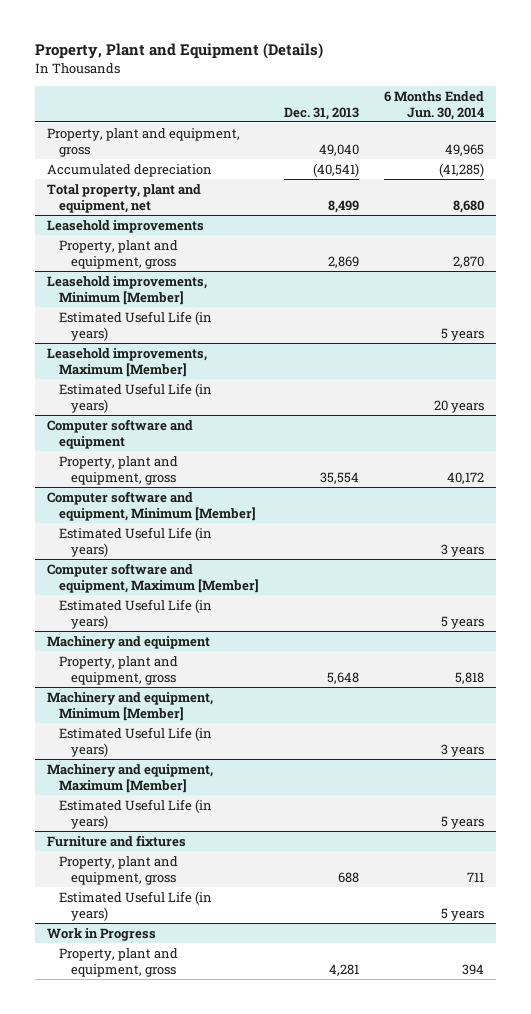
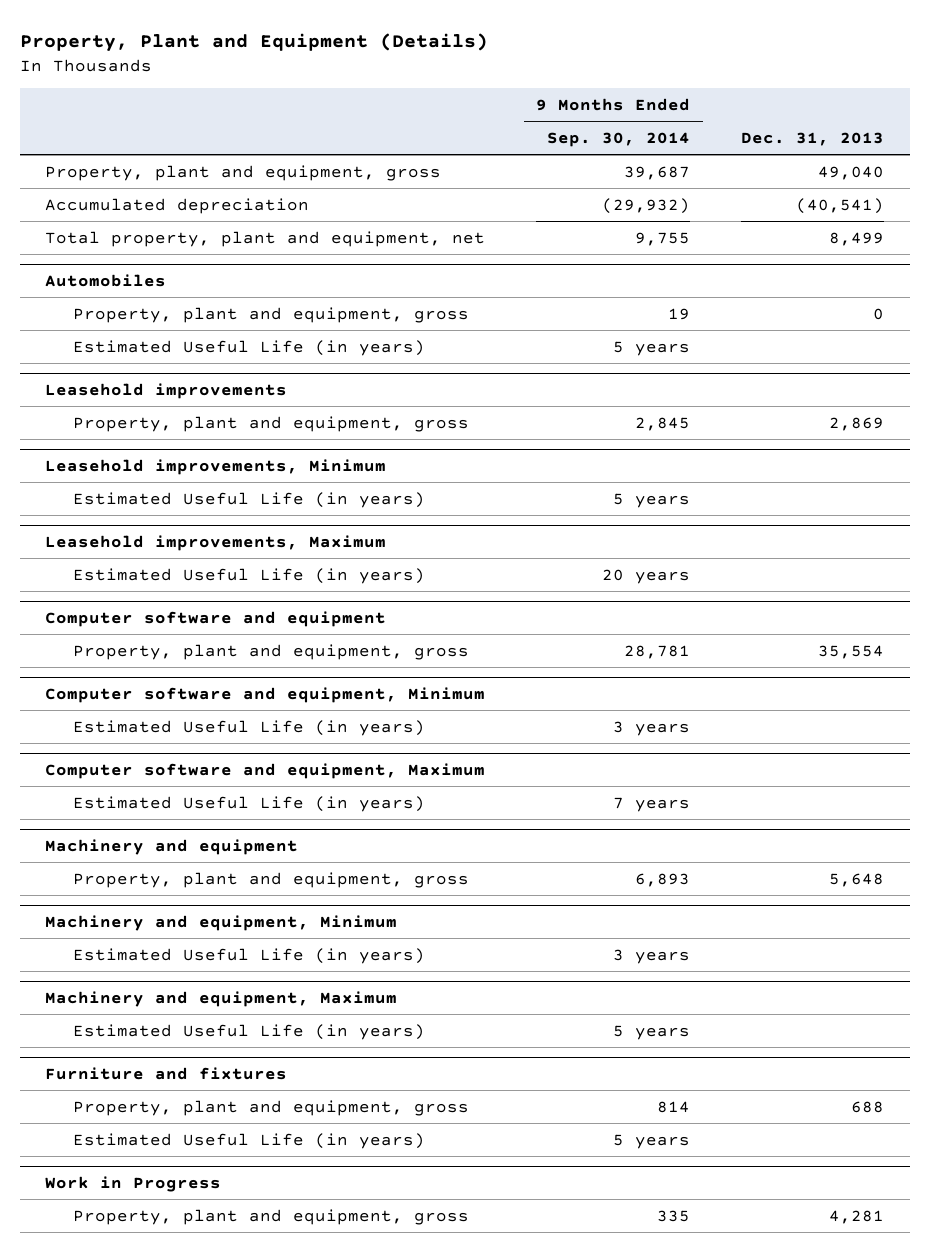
- | Dec. 31, 2013 | 6 Months Ended Jun. 30, 2014
+ | 9 Months Ended Sep. 30, 2014 | Dec. 31, 2013
+ Automobiles
+ Property, plant and equipment, gross | 19 | 0
+ Estimated Useful Life (in years) | 5 years |
- Leasehold improvements, Minimum [Member]
+ Leasehold improvements, Minimum
- Leasehold improvements, Maximum [Member]
+ Leasehold improvements, Maximum
- Computer software and equipment, Minimum [Member]
+ Computer software and equipment, Minimum
- Computer software and equipment, Maximum [Member]
+ Computer software and equipment, Maximum
- Machinery and equipment, Minimum [Member]
+ Machinery and equipment, Minimum
- Machinery and equipment, Maximum [Member]
+ Machinery and equipment, Maximum

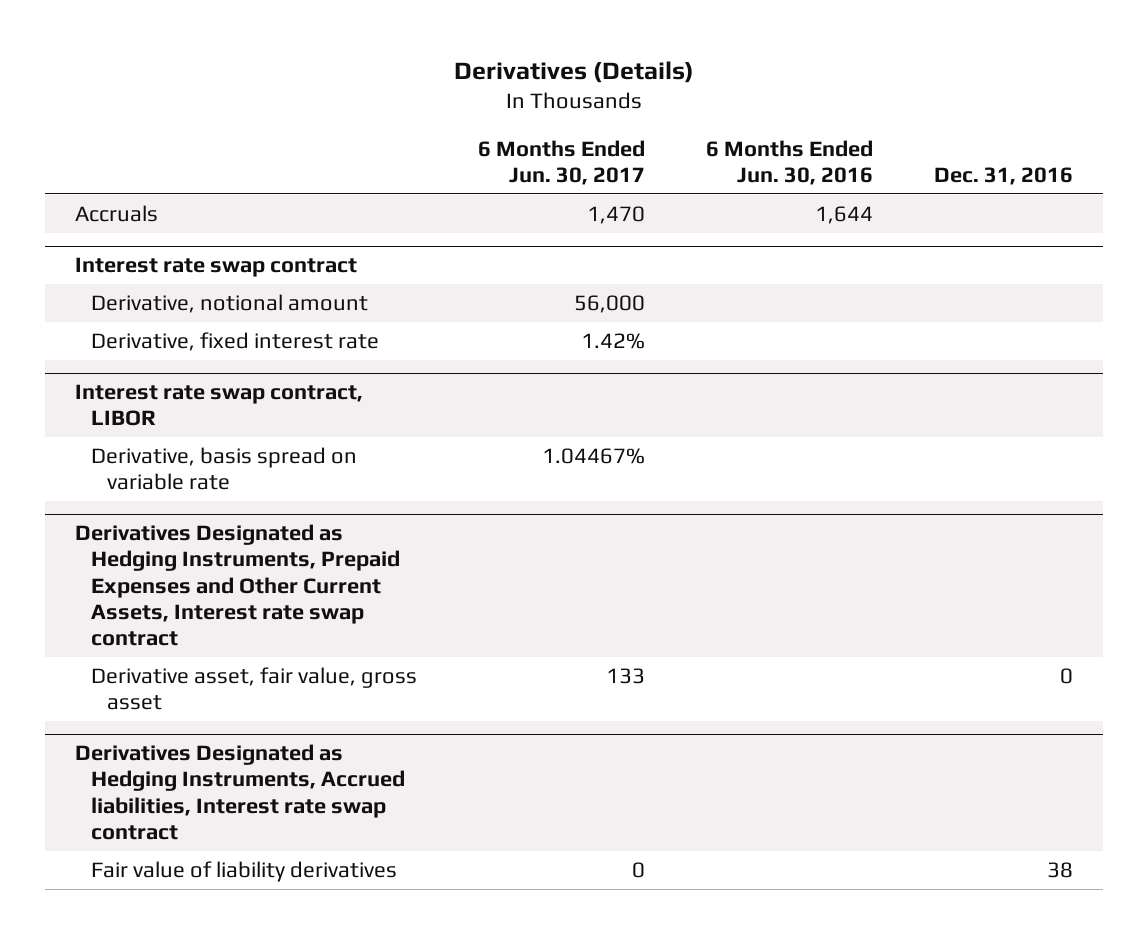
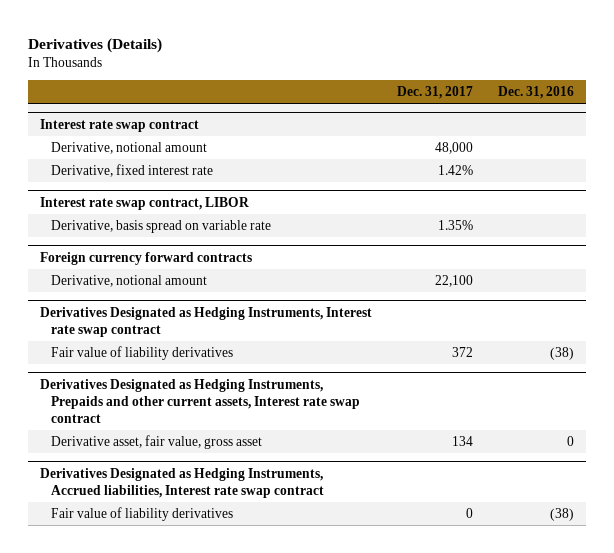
- | 6 Months Ended Jun. 30, 2017 | 6 Months Ended Jun. 30, 2016 | Dec. 31, 2016
+ | Dec. 31, 2017 | Dec. 31, 2016
- Accruals | 1,470 | 1,644 |
- Derivatives Designated as Hedging Instruments, Prepaid Expenses and Other Current Assets, Interest rate swap contract
+ Foreign currency forward contracts
+ Derivative, notional amount | 22,100 |
+ Derivatives Designated as Hedging Instruments, Interest rate swap contract
+ Fair value of liability derivatives | 372 | (38)
+ Derivatives Designated as Hedging Instruments, Prepaids and other current assets, Interest rate swap contract
@ Derivatives Designated as Hedging Instruments, Accrued liabilities, Interest rate swap contract
- Fair value of liability derivatives | 0 | | 38
+ Fair value of liability derivatives | 0 | (38)

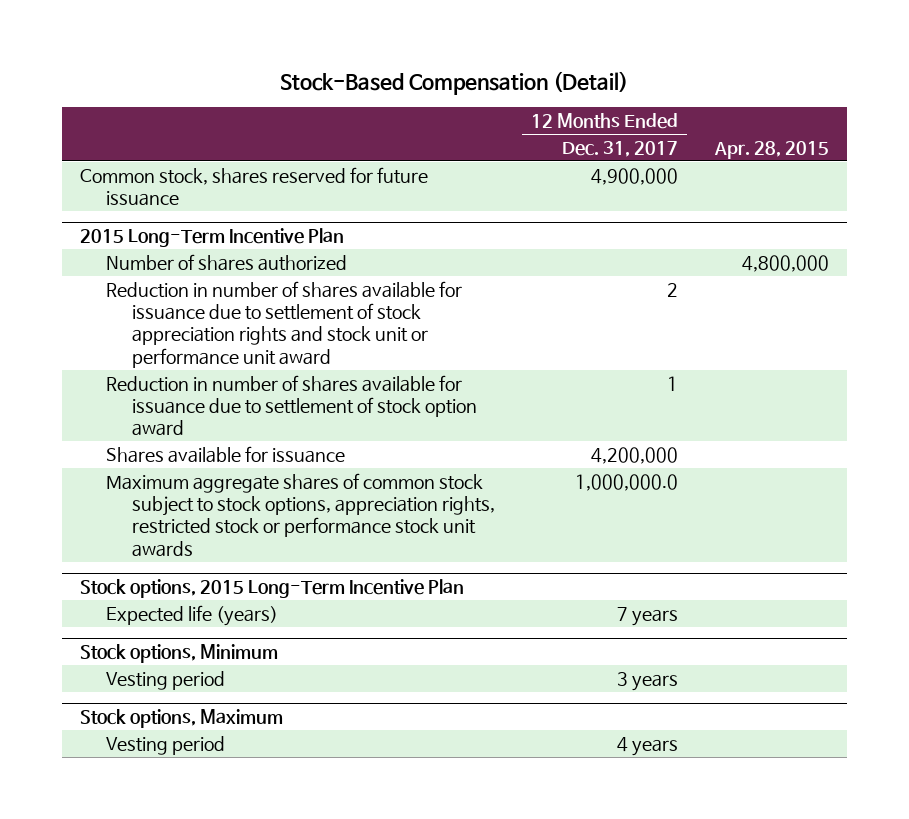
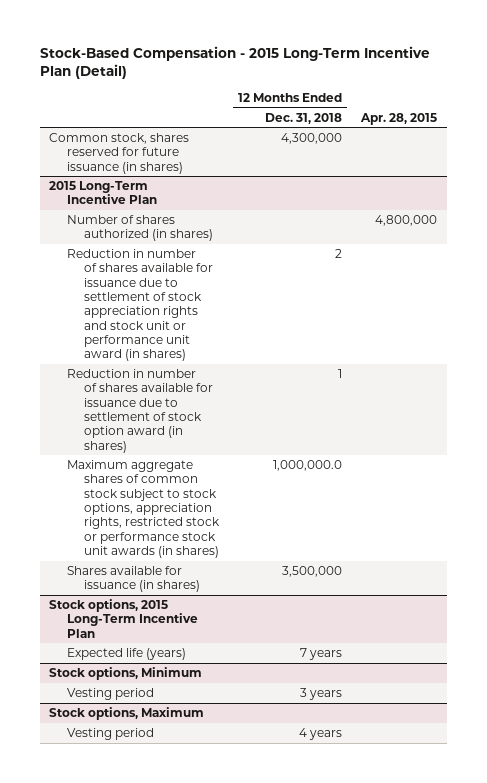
- Stock-Based Compensation (Detail)
+ Stock-Based Compensation - 2015 Long-Term Incentive Plan (Detail)
- | 12 Months Ended Dec. 31, 2017 | Apr. 28, 2015
+ | 12 Months Ended Dec. 31, 2018 | Apr. 28, 2015
- Common stock, shares reserved for future issuance | 4,900,000 |
+ Common stock, shares reserved for future issuance (in shares) | 4,300,000 |
@ 2015 Long-Term Incentive Plan
- Number of shares authorized | | 4,800,000
- Reduction in number of shares available for issuance due to settlement of stock appreciation rights and stock unit or performance unit award | 2 |
- Reduction in number of shares available for issuance due to settlement of stock option award | 1 |
- Shares available for issuance | 4,200,000 |
- Maximum aggregate shares of common stock subject to stock options, appreciation rights, restricted stock or performance stock unit awards | 1,000,000.0 |
+ Number of shares authorized (in shares) | | 4,800,000
+ Reduction in number of shares available for issuance due to settlement of stock appreciation rights and stock unit or performance unit award (in shares) | 2 |
+ Reduction in number of shares available for issuance due to settlement of stock option award (in shares) | 1 |
+ Maximum aggregate shares of common stock subject to stock options, appreciation rights, restricted stock or performance stock unit awards (in shares) | 1,000,000.0 |
+ Shares available for issuance (in shares) | 3,500,000 |

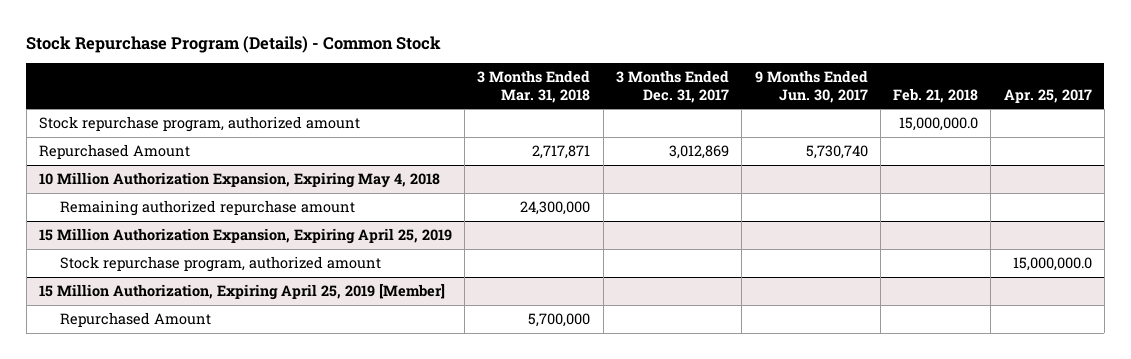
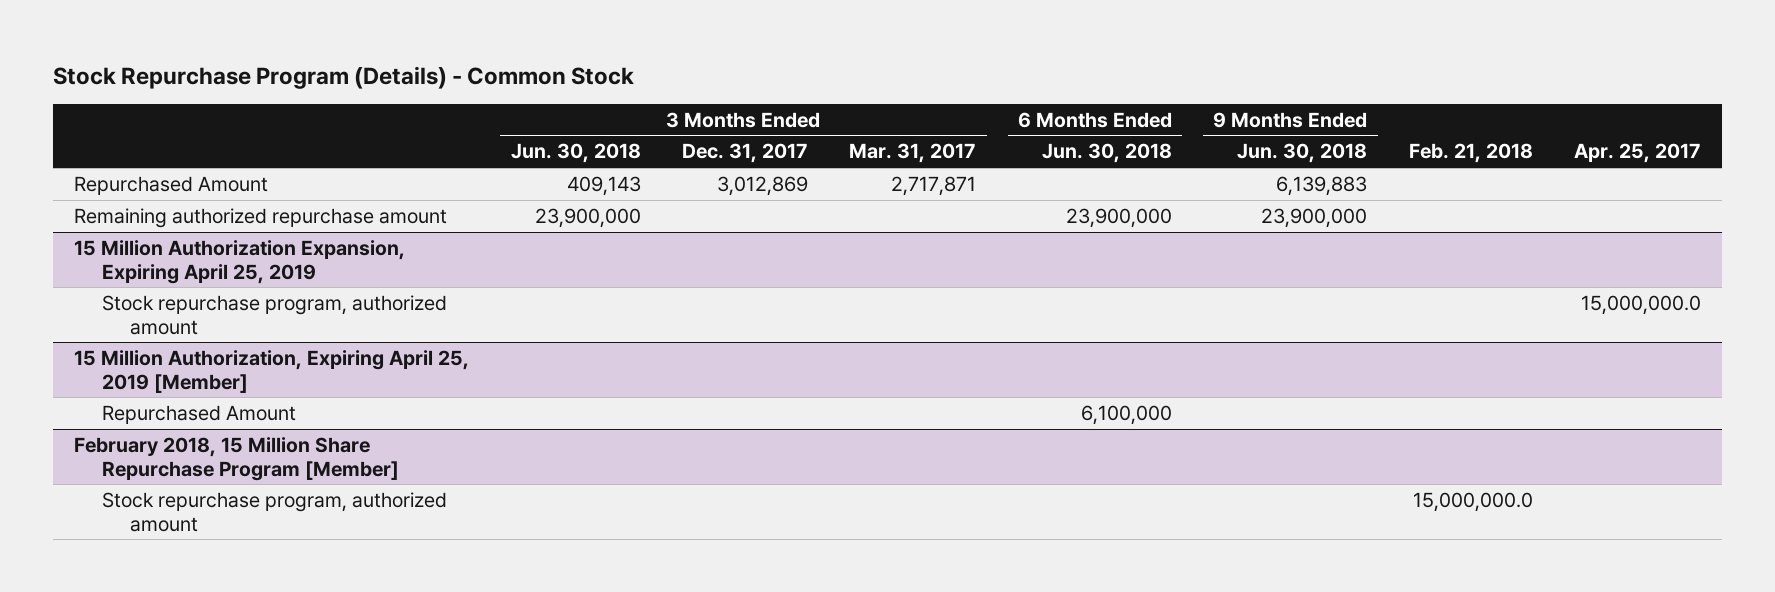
- | 3 Months Ended Mar. 31, 2018 | 3 Months Ended Dec. 31, 2017 | 9 Months Ended Jun. 30, 2017 | Feb. 21, 2018 | Apr. 25, 2017
+ | 3 Months Ended Jun. 30, 2018 | 3 Months Ended Dec. 31, 2017 | 3 Months Ended Mar. 31, 2017 | 6 Months Ended Jun. 30, 2018 | 9 Months Ended Jun. 30, 2018 | Feb. 21, 2018 | Apr. 25, 2017
- Stock repurchase program, authorized amount | | | | 15,000,000.0 |
- 10 Million Authorization Expansion, Expiring May 4, 2018
- Remaining authorized repurchase amount | 24,300,000 | | | |
+ Remaining authorized repurchase amount | 23,900,000 | | | 23,900,000 | 23,900,000 | |
+ February 2018, 15 Million Share Repurchase Program [Member]
+ Stock repurchase program, authorized amount | | | | | | 15,000,000.0 |

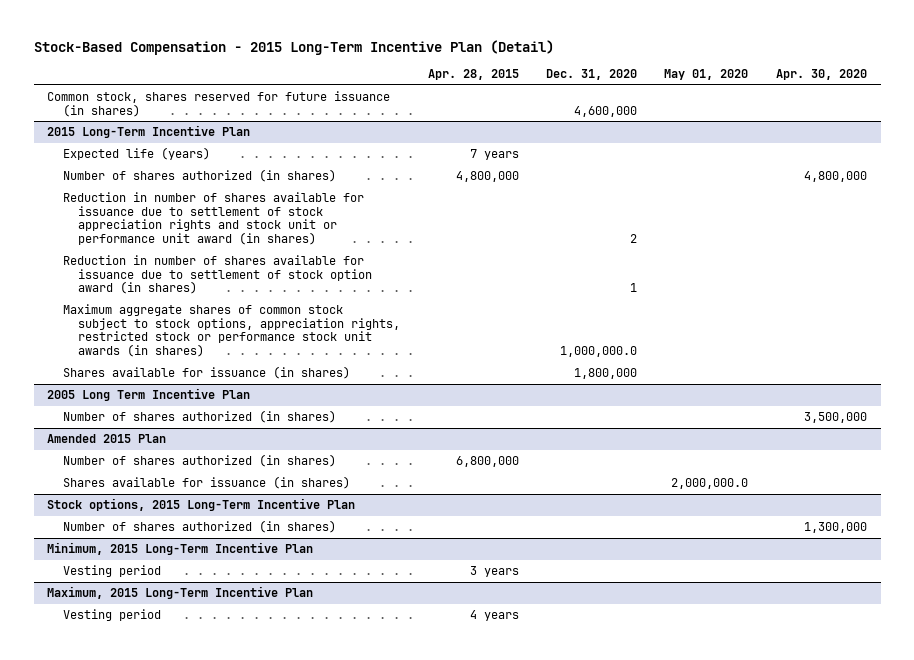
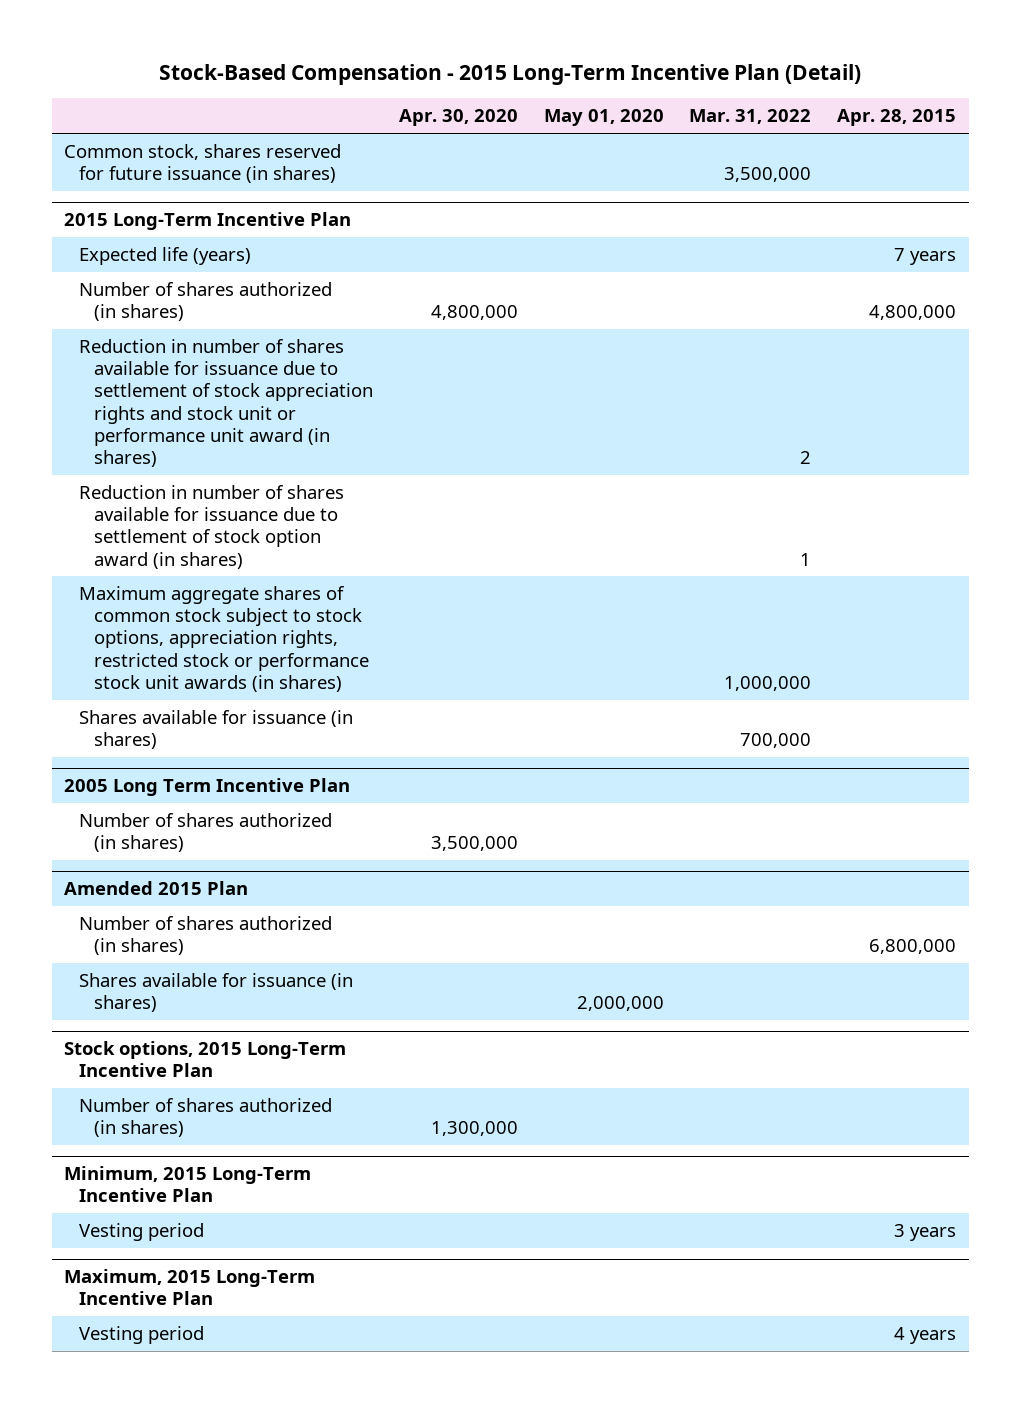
- | Apr. 28, 2015 | Dec. 31, 2020 | May 01, 2020 | Apr. 30, 2020
+ | Apr. 30, 2020 | May 01, 2020 | Mar. 31, 2022 | Apr. 28, 2015
@ Amended 2015 Plan
- Shares available for issuance (in shares) | | | 2,000,000.0 |
+ Shares available for issuance (in shares) | | 2,000,000 | |

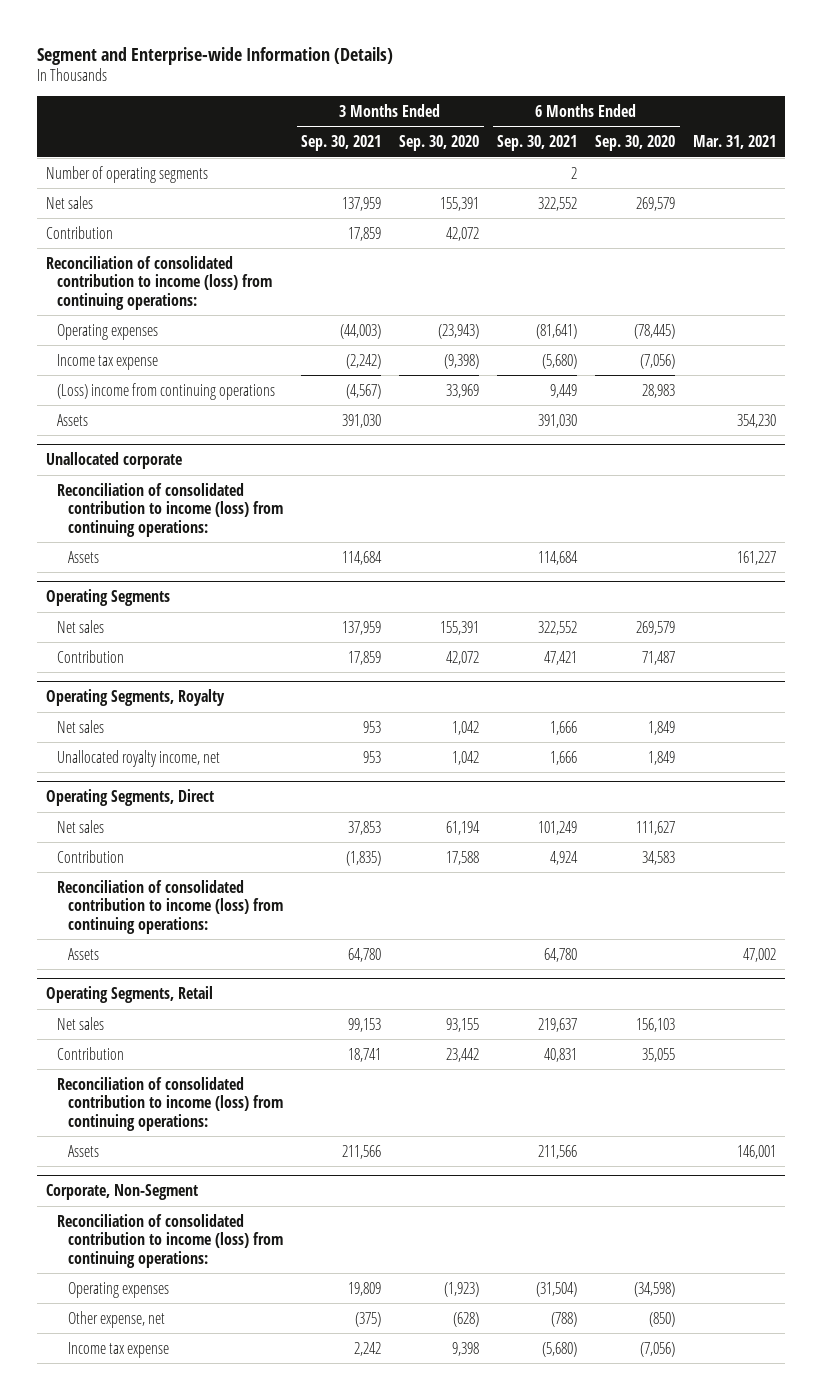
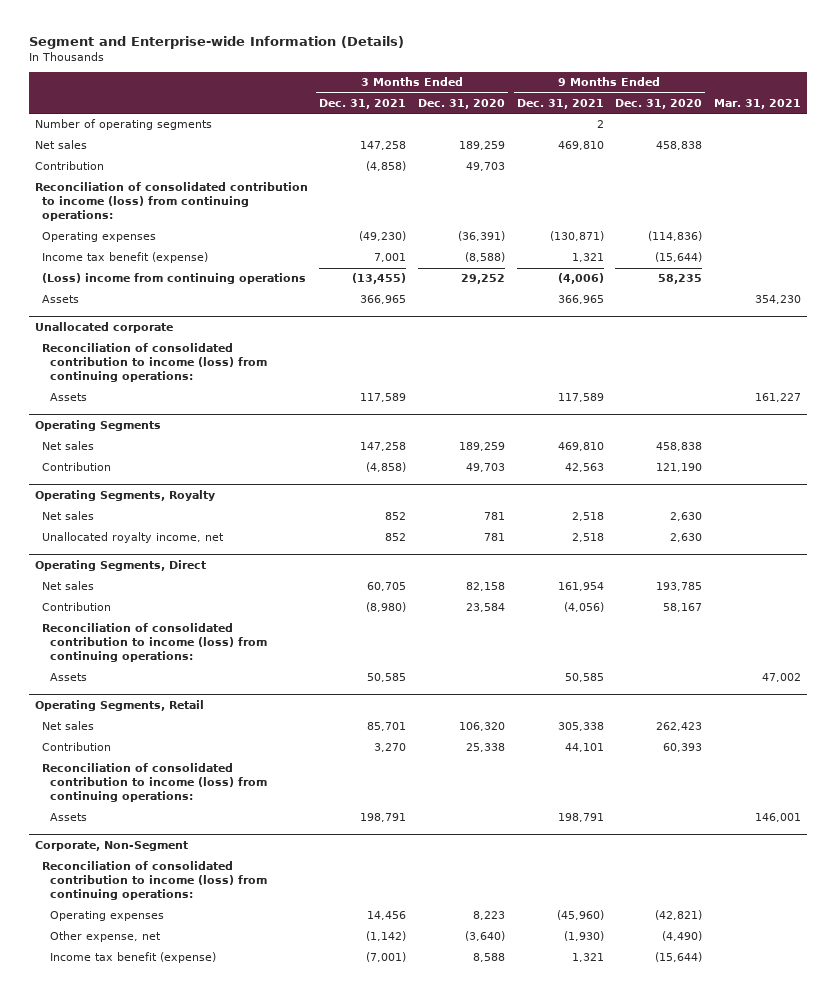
- | 3 Months Ended Sep. 30, 2021 | 3 Months Ended Sep. 30, 2020 | 6 Months Ended Sep. 30, 2021 | 6 Months Ended Sep. 30, 2020 | Mar. 31, 2021
+ | 3 Months Ended Dec. 31, 2021 | 3 Months Ended Dec. 31, 2020 | 9 Months Ended Dec. 31, 2021 | 9 Months Ended Dec. 31, 2020 | Mar. 31, 2021
- Income tax expense | (2,242) | (9,398) | (5,680) | (7,056) |
+ Income tax benefit (expense) | 7,001 | (8,588) | 1,321 | (15,644) |
@ Corporate, Non-Segment
- Income tax expense | 2,242 | 9,398 | (5,680) | (7,056) |
+ Income tax benefit (expense) | (7,001) | 8,588 | 1,321 | (15,644) |

